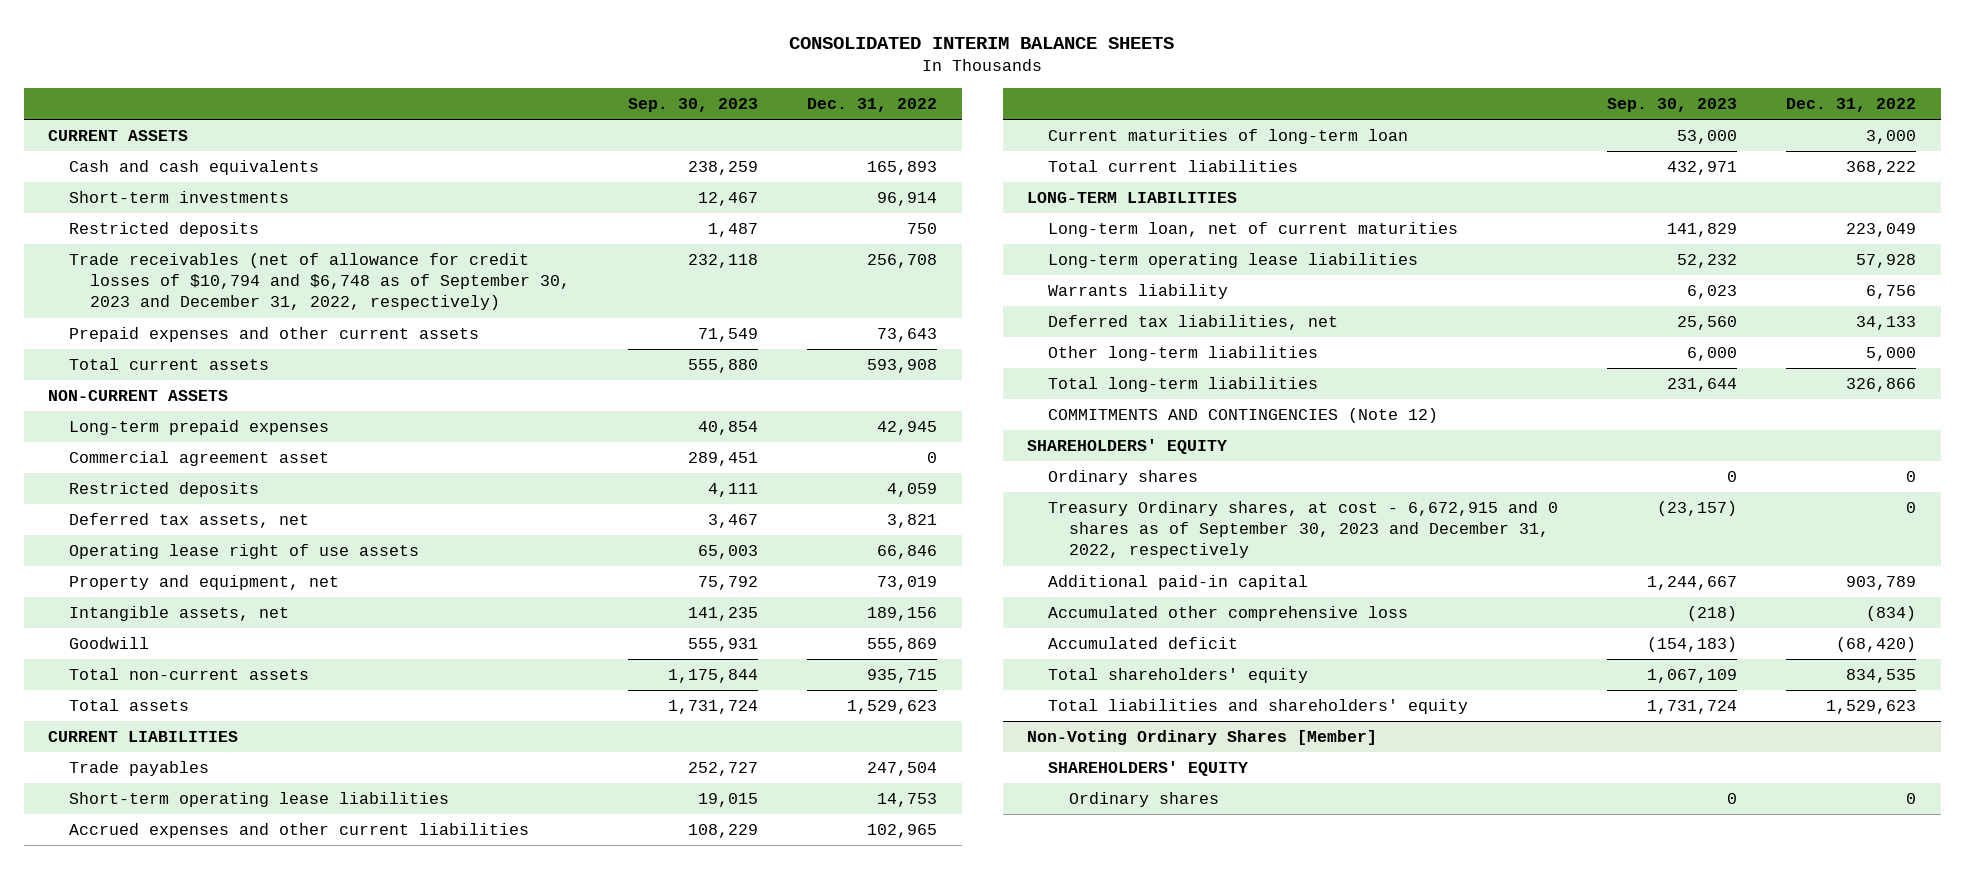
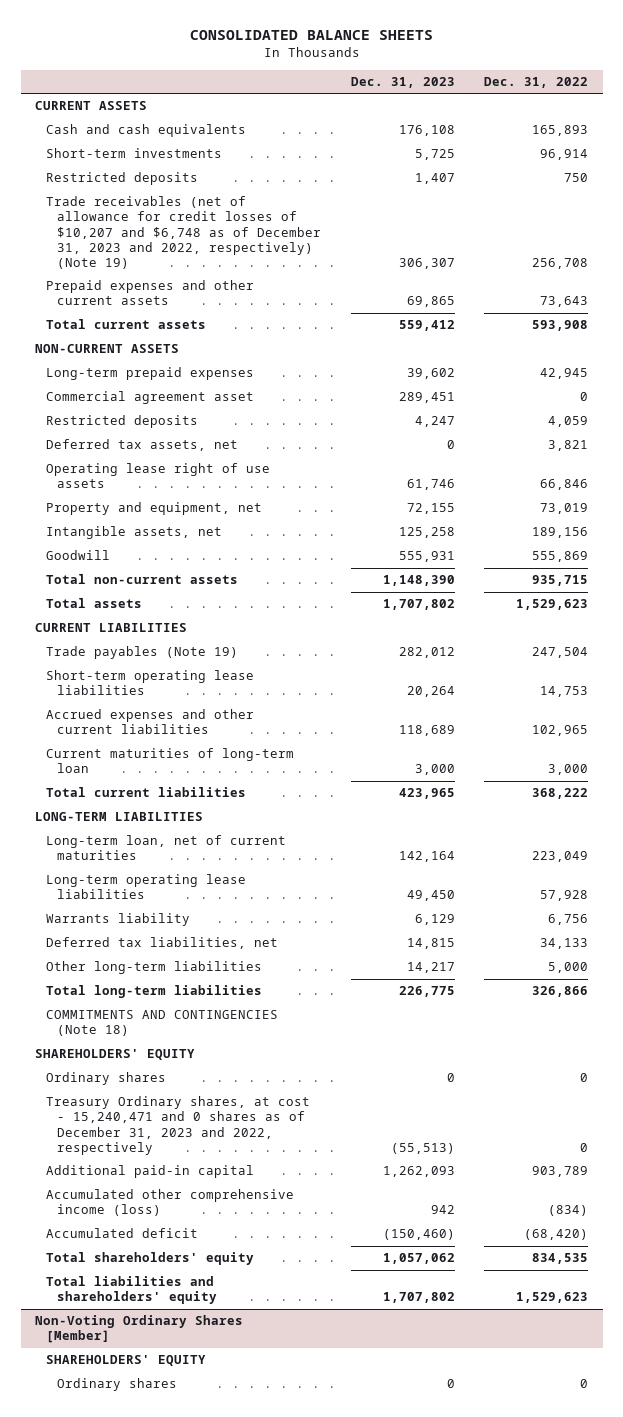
- CONSOLIDATED INTERIM BALANCE SHEETS
+ CONSOLIDATED BALANCE SHEETS
- | Sep. 30, 2023 | Dec. 31, 2022
+ | Dec. 31, 2023 | Dec. 31, 2022
- Trade receivables (net of allowance for credit losses of $10,794 and $6,748 as of September 30, 2023 and December 31, 2022, respectively) | 232,118 | 256,708
+ Trade receivables (net of allowance for credit losses of $10,207 and $6,748 as of December 31, 2023 and 2022, respectively) (Note 19) | 306,307 | 256,708
- Trade payables | 252,727 | 247,504
+ Trade payables (Note 19) | 282,012 | 247,504
- COMMITMENTS AND CONTINGENCIES (Note 12)
+ COMMITMENTS AND CONTINGENCIES (Note 18)
- Treasury Ordinary shares, at cost - 6,672,915 and 0 shares as of September 30, 2023 and December 31, 2022, respectively | (23,157) | 0
+ Treasury Ordinary shares, at cost - 15,240,471 and 0 shares as of December 31, 2023 and 2022, respectively | (55,513) | 0
- Accumulated other comprehensive loss | (218) | (834)
+ Accumulated other comprehensive income (loss) | 942 | (834)

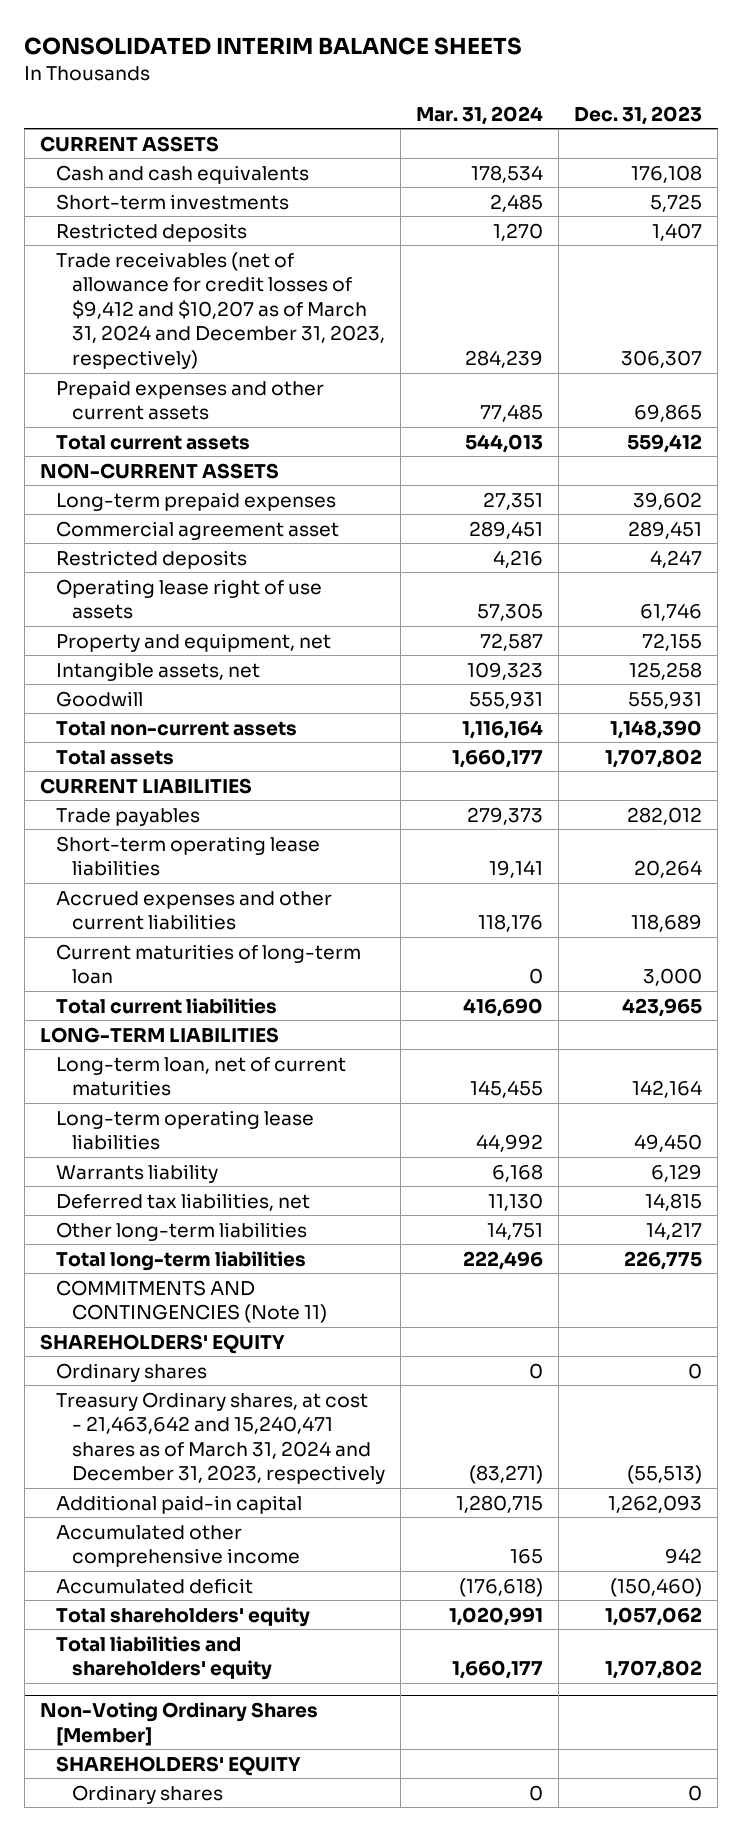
- CONSOLIDATED BALANCE SHEETS
+ CONSOLIDATED INTERIM BALANCE SHEETS
- | Dec. 31, 2023 | Dec. 31, 2022
+ | Mar. 31, 2024 | Dec. 31, 2023
- Trade receivables (net of allowance for credit losses of $10,207 and $6,748 as of December 31, 2023 and 2022, respectively) (Note 19) | 306,307 | 256,708
+ Trade receivables (net of allowance for credit losses of $9,412 and $10,207 as of March 31, 2024 and December 31, 2023, respectively) | 284,239 | 306,307
- Deferred tax assets, net | 0 | 3,821
- Trade payables (Note 19) | 282,012 | 247,504
+ Trade payables | 279,373 | 282,012
- COMMITMENTS AND CONTINGENCIES (Note 18)
+ COMMITMENTS AND CONTINGENCIES (Note 11)
- Treasury Ordinary shares, at cost - 15,240,471 and 0 shares as of December 31, 2023 and 2022, respectively | (55,513) | 0
+ Treasury Ordinary shares, at cost - 21,463,642 and 15,240,471 shares as of March 31, 2024 and December 31, 2023, respectively | (83,271) | (55,513)
- Accumulated other comprehensive income (loss) | 942 | (834)
+ Accumulated other comprehensive income | 165 | 942

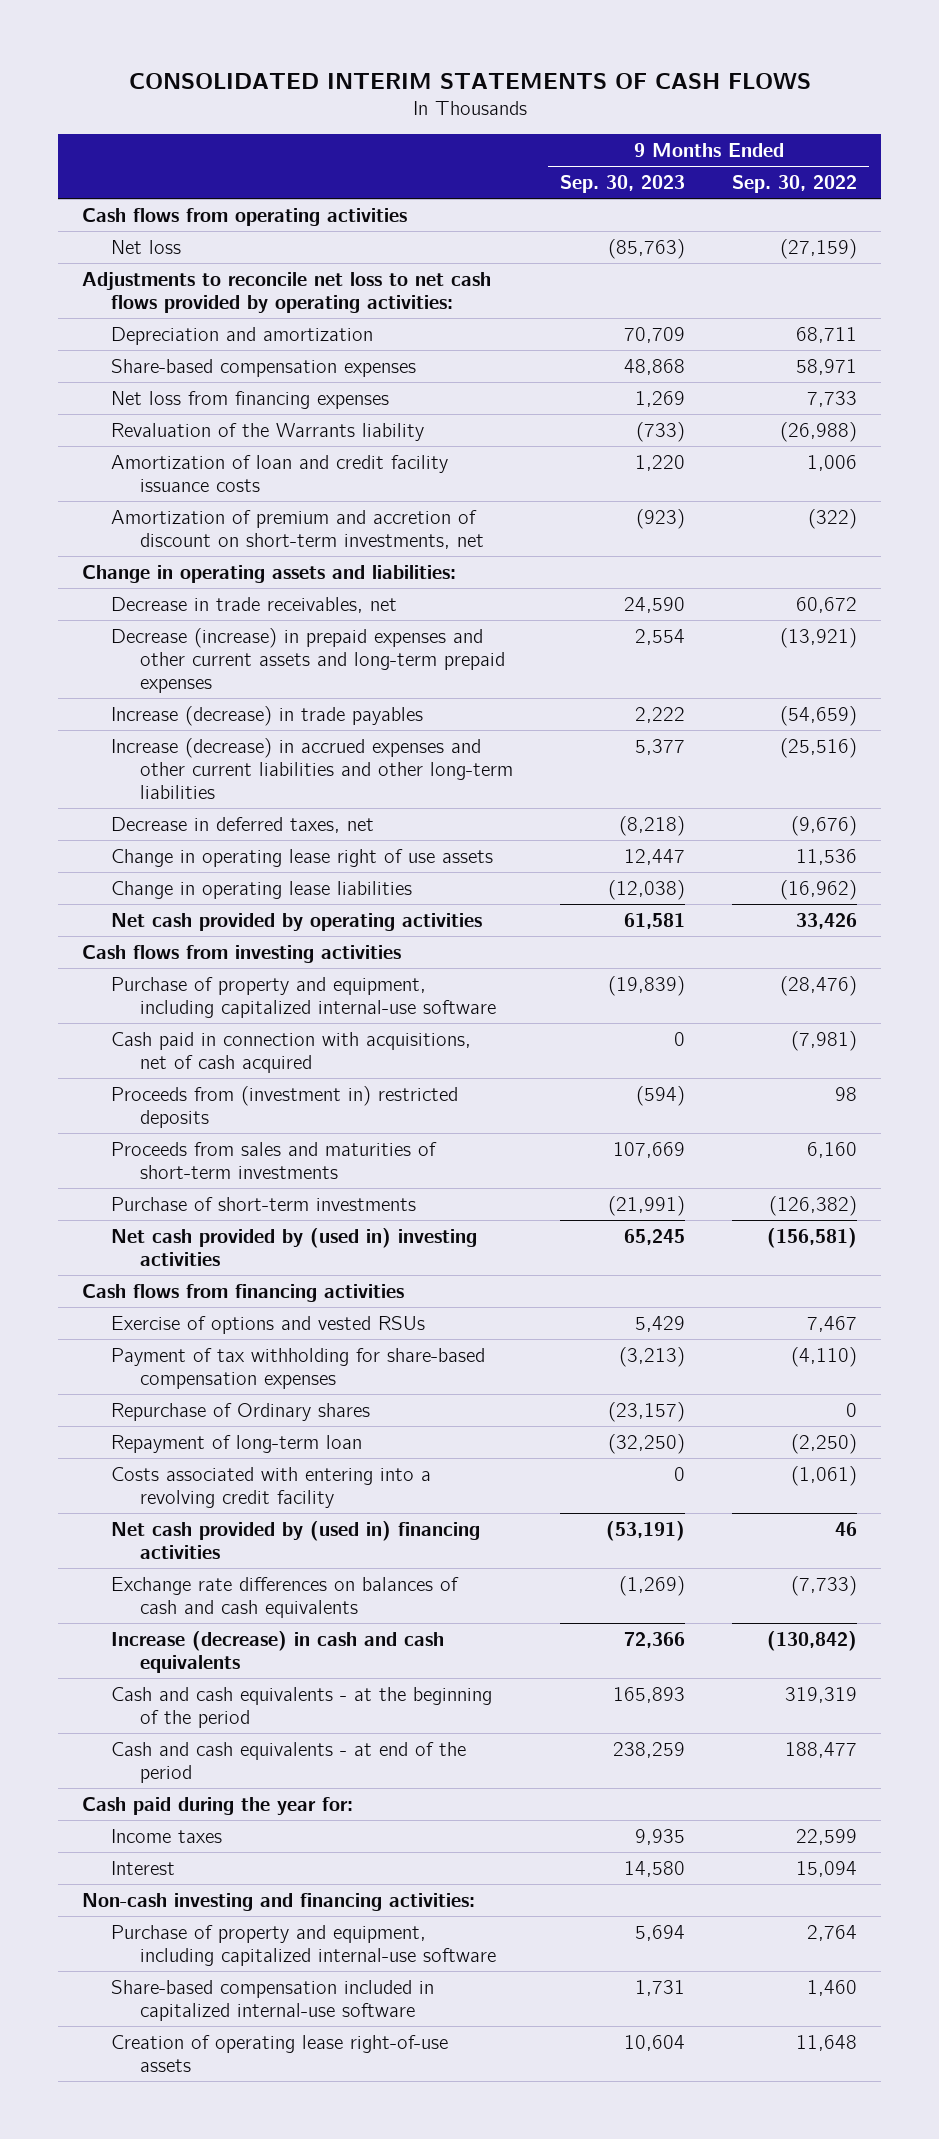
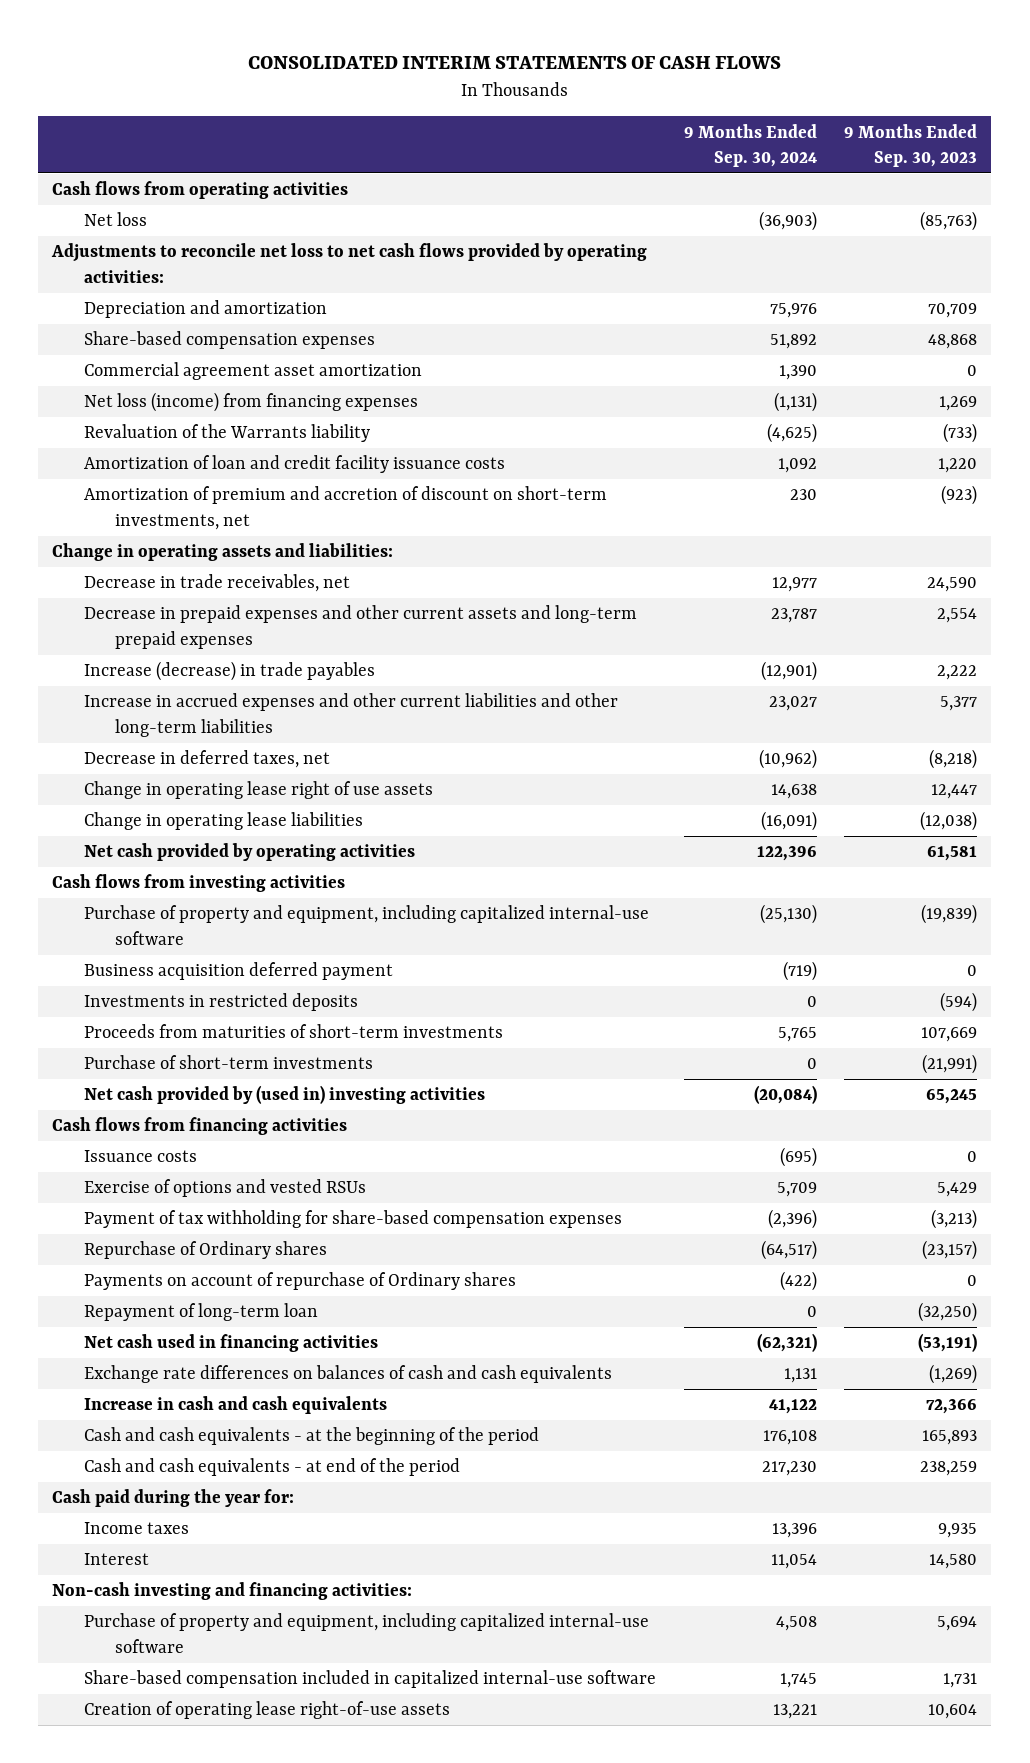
- | 9 Months Ended Sep. 30, 2023 | 9 Months Ended Sep. 30, 2022
+ | 9 Months Ended Sep. 30, 2024 | 9 Months Ended Sep. 30, 2023
- Net loss from financing expenses | 1,269 | 7,733
+ Commercial agreement asset amortization | 1,390 | 0
+ Net loss (income) from financing expenses | (1,131) | 1,269
- Decrease (increase) in prepaid expenses and other current assets and long-term prepaid expenses | 2,554 | (13,921)
+ Decrease in prepaid expenses and other current assets and long-term prepaid expenses | 23,787 | 2,554
- Increase (decrease) in accrued expenses and other current liabilities and other long-term liabilities | 5,377 | (25,516)
+ Increase in accrued expenses and other current liabilities and other long-term liabilities | 23,027 | 5,377
- Cash paid in connection with acquisitions, net of cash acquired | 0 | (7,981)
- Proceeds from (investment in) restricted deposits | (594) | 98
- Proceeds from sales and maturities of short-term investments | 107,669 | 6,160
+ Business acquisition deferred payment | (719) | 0
+ Investments in restricted deposits | 0 | (594)
+ Proceeds from maturities of short-term investments | 5,765 | 107,669
+ Issuance costs | (695) | 0
+ Payments on account of repurchase of Ordinary shares | (422) | 0
- Costs associated with entering into a revolving credit facility | 0 | (1,061)
- Net cash provided by (used in) financing activities | (53,191) | 46
+ Net cash used in financing activities | (62,321) | (53,191)
- Increase (decrease) in cash and cash equivalents | 72,366 | (130,842)
+ Increase in cash and cash equivalents | 41,122 | 72,366

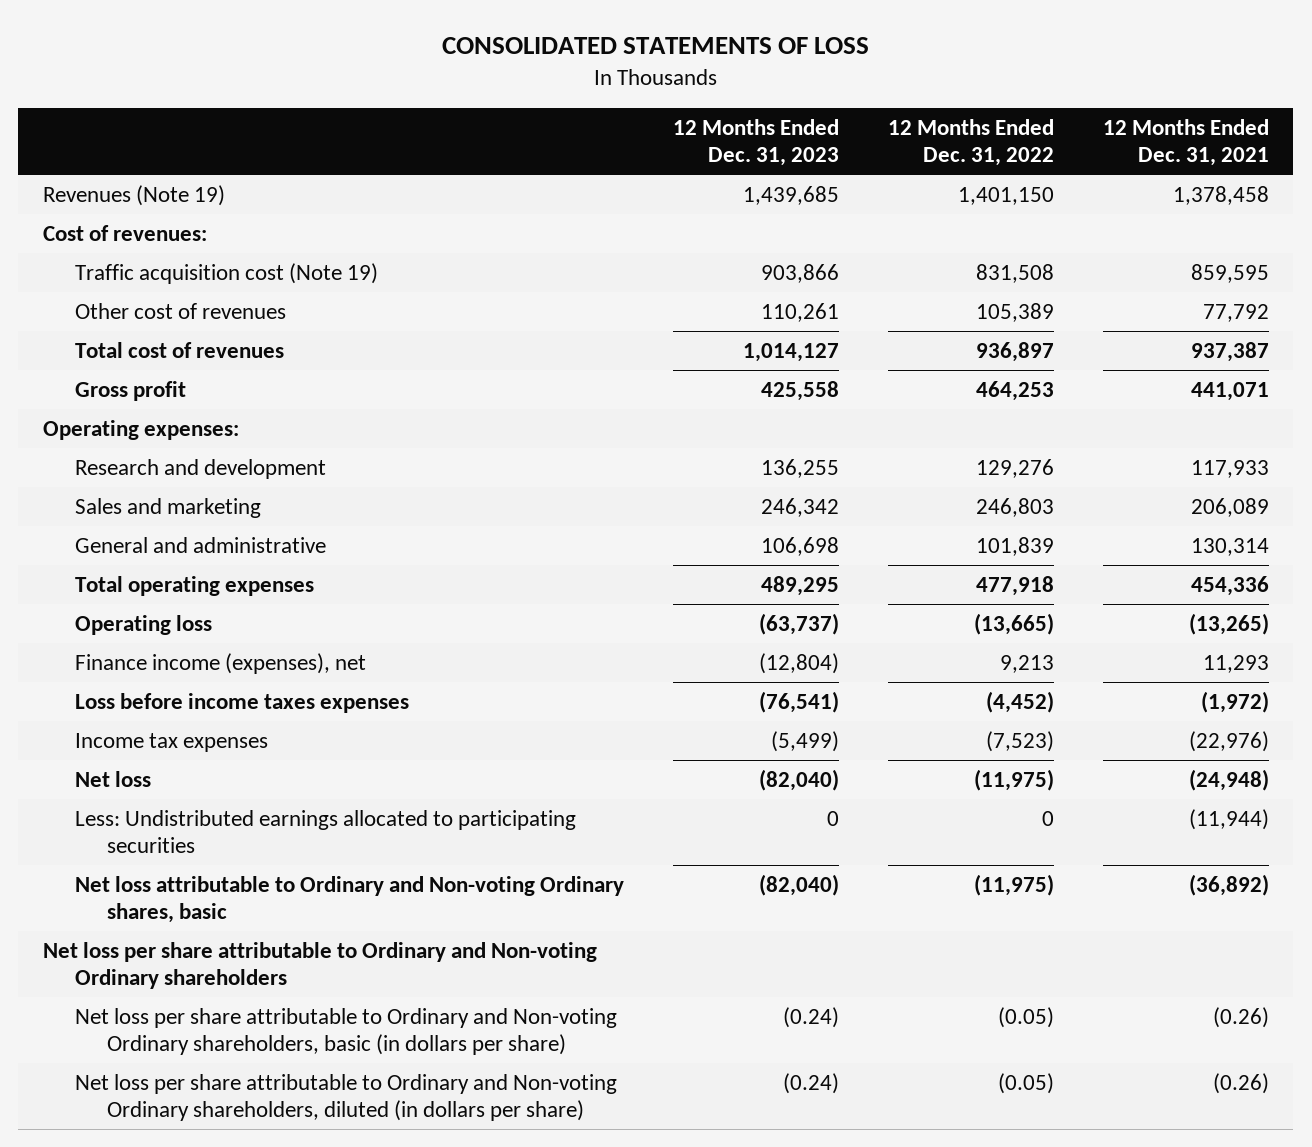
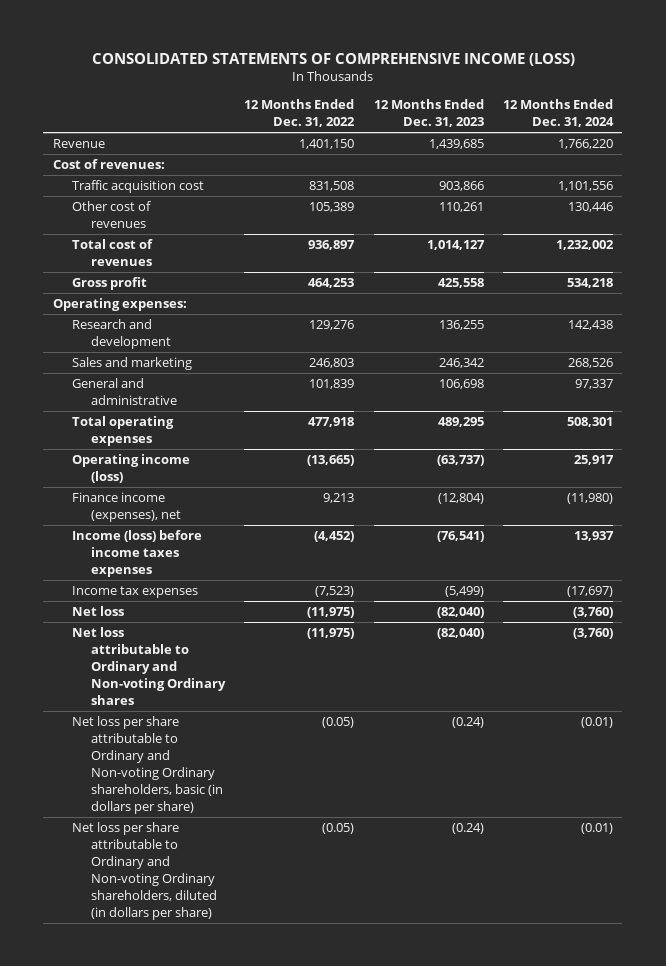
- CONSOLIDATED STATEMENTS OF LOSS
+ CONSOLIDATED STATEMENTS OF COMPREHENSIVE INCOME (LOSS)
- | 12 Months Ended Dec. 31, 2023 | 12 Months Ended Dec. 31, 2022 | 12 Months Ended Dec. 31, 2021
+ | 12 Months Ended Dec. 31, 2022 | 12 Months Ended Dec. 31, 2023 | 12 Months Ended Dec. 31, 2024
- Revenues (Note 19) | 1,439,685 | 1,401,150 | 1,378,458
+ Revenue | 1,401,150 | 1,439,685 | 1,766,220
- Traffic acquisition cost (Note 19) | 903,866 | 831,508 | 859,595
+ Traffic acquisition cost | 831,508 | 903,866 | 1,101,556
- Operating loss | (63,737) | (13,665) | (13,265)
+ Operating income (loss) | (13,665) | (63,737) | 25,917
- Loss before income taxes expenses | (76,541) | (4,452) | (1,972)
+ Income (loss) before income taxes expenses | (4,452) | (76,541) | 13,937
- Less: Undistributed earnings allocated to participating securities | 0 | 0 | (11,944)
- Net loss attributable to Ordinary and Non-voting Ordinary shares, basic | (82,040) | (11,975) | (36,892)
- Net loss per share attributable to Ordinary and Non-voting Ordinary shareholders
+ Net loss attributable to Ordinary and Non-voting Ordinary shares | (11,975) | (82,040) | (3,760)

